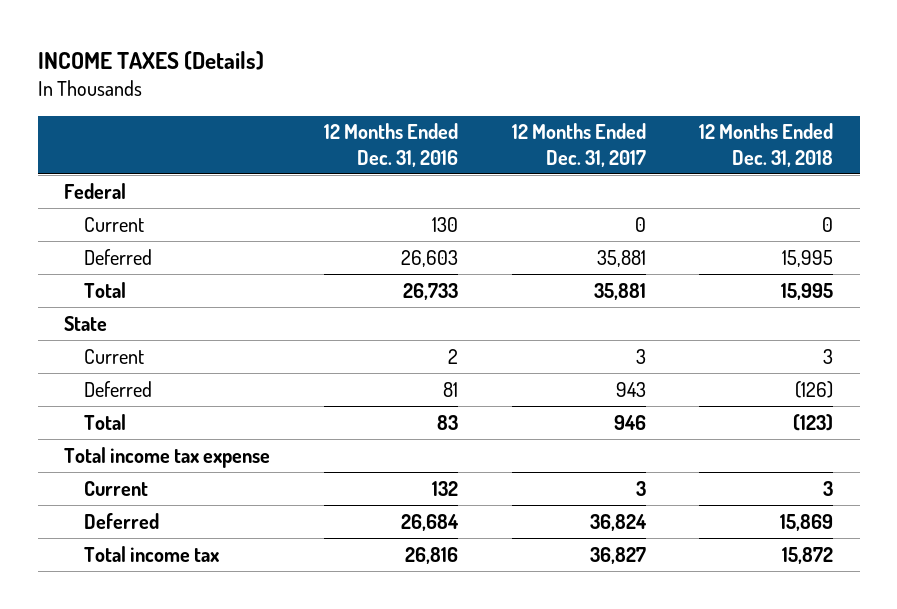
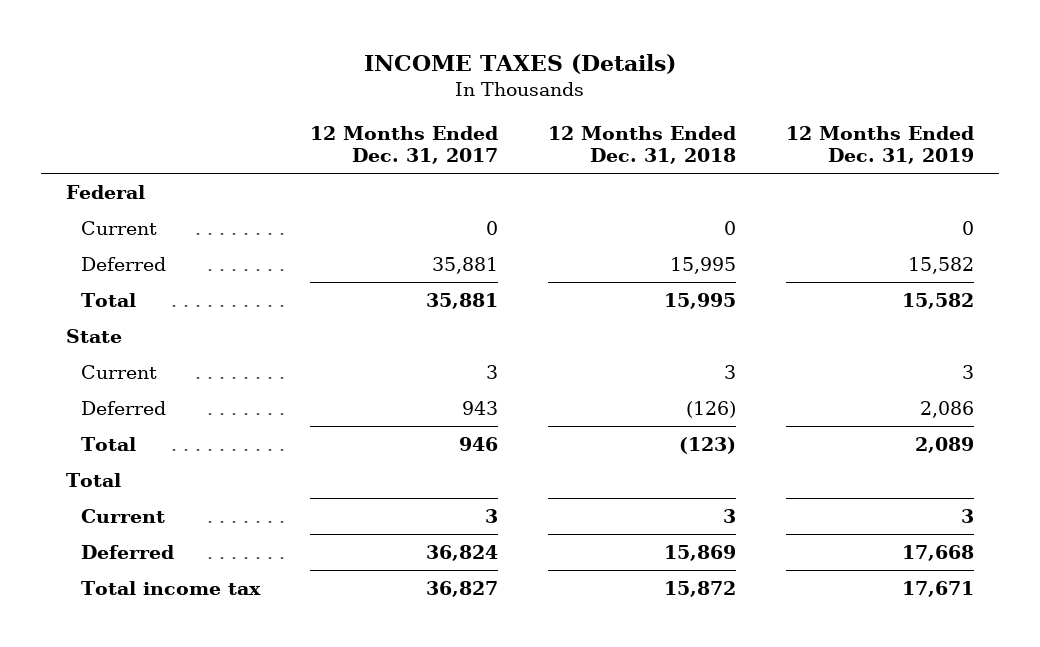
- | 12 Months Ended Dec. 31, 2016 | 12 Months Ended Dec. 31, 2017 | 12 Months Ended Dec. 31, 2018
+ | 12 Months Ended Dec. 31, 2017 | 12 Months Ended Dec. 31, 2018 | 12 Months Ended Dec. 31, 2019
- Total income tax expense
+ Total

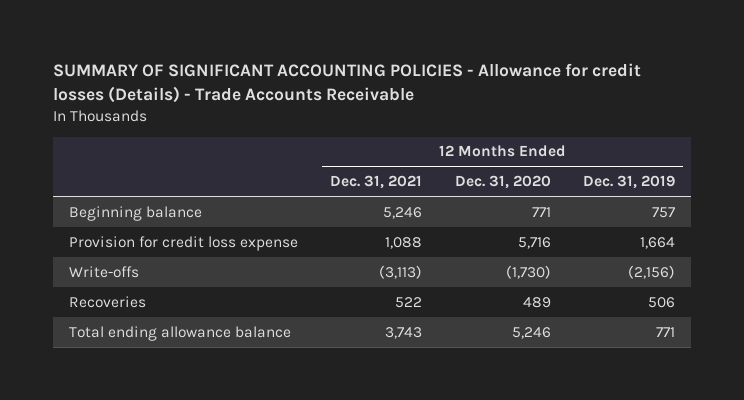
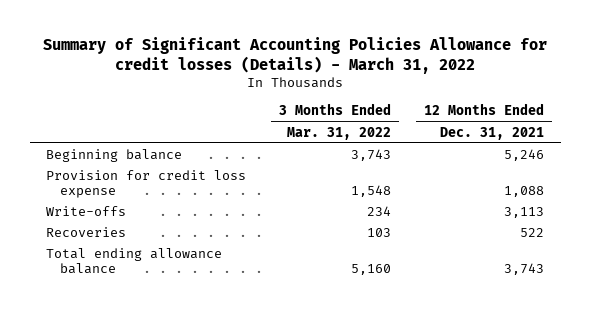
- SUMMARY OF SIGNIFICANT ACCOUNTING POLICIES - Allowance for credit losses (Details) - Trade Accounts Receivable
+ Summary of Significant Accounting Policies Allowance for credit losses (Details) - March 31, 2022
- | 12 Months Ended Dec. 31, 2021 | 12 Months Ended Dec. 31, 2020 | 12 Months Ended Dec. 31, 2019
+ | 3 Months Ended Mar. 31, 2022 | 12 Months Ended Dec. 31, 2021
- Write-offs | (3,113) | (1,730) | (2,156)
+ Write-offs | 234 | 3,113

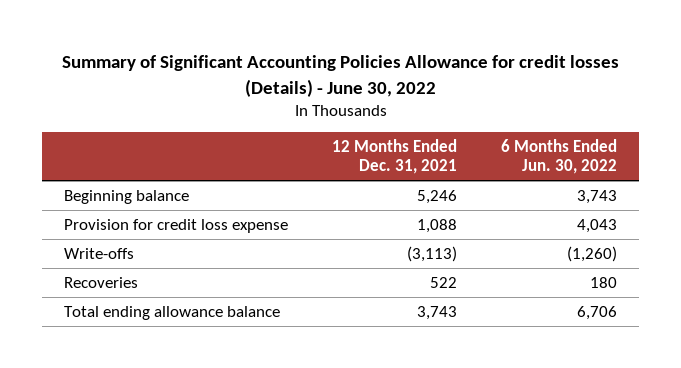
- Summary of Significant Accounting Policies Allowance for credit losses (Details) - March 31, 2022
+ Summary of Significant Accounting Policies Allowance for credit losses (Details) - June 30, 2022
- | 3 Months Ended Mar. 31, 2022 | 12 Months Ended Dec. 31, 2021
+ | 12 Months Ended Dec. 31, 2021 | 6 Months Ended Jun. 30, 2022
- Write-offs | 234 | 3,113
+ Write-offs | (3,113) | (1,260)

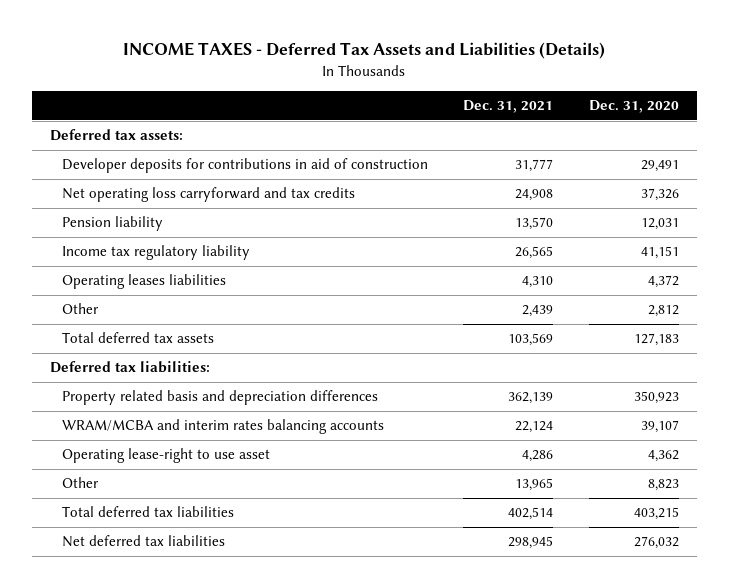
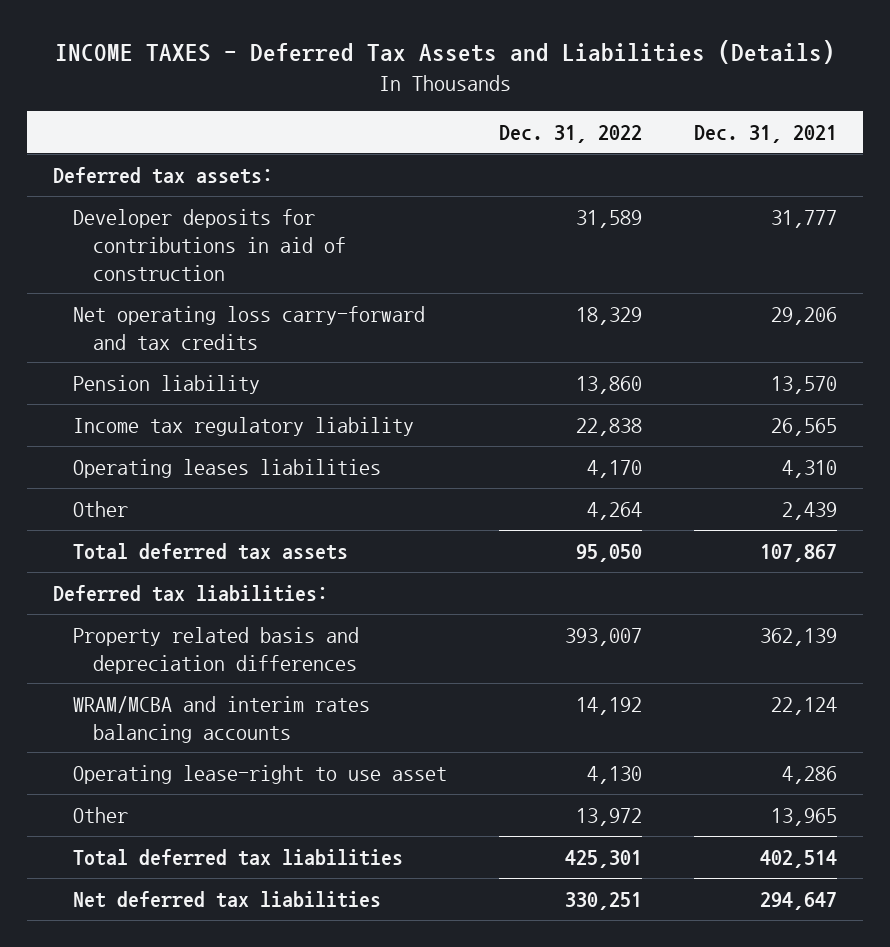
- | Dec. 31, 2021 | Dec. 31, 2020
+ | Dec. 31, 2022 | Dec. 31, 2021
- Net operating loss carryforward and tax credits | 24,908 | 37,326
+ Net operating loss carry-forward and tax credits | 18,329 | 29,206
- Total deferred tax assets | 103,569 | 127,183
+ Total deferred tax assets | 95,050 | 107,867
- Net deferred tax liabilities | 298,945 | 276,032
+ Net deferred tax liabilities | 330,251 | 294,647

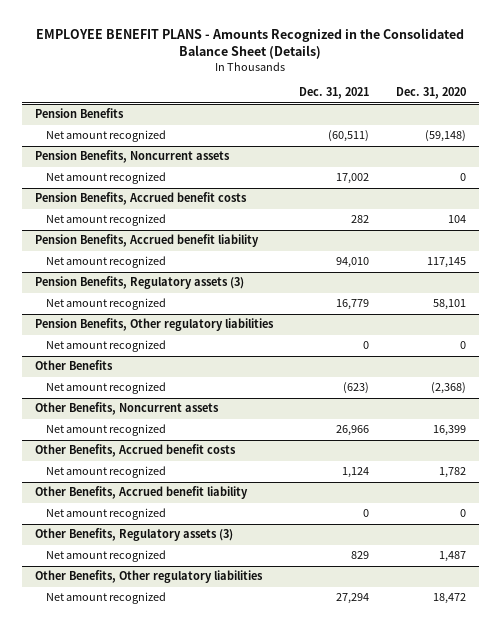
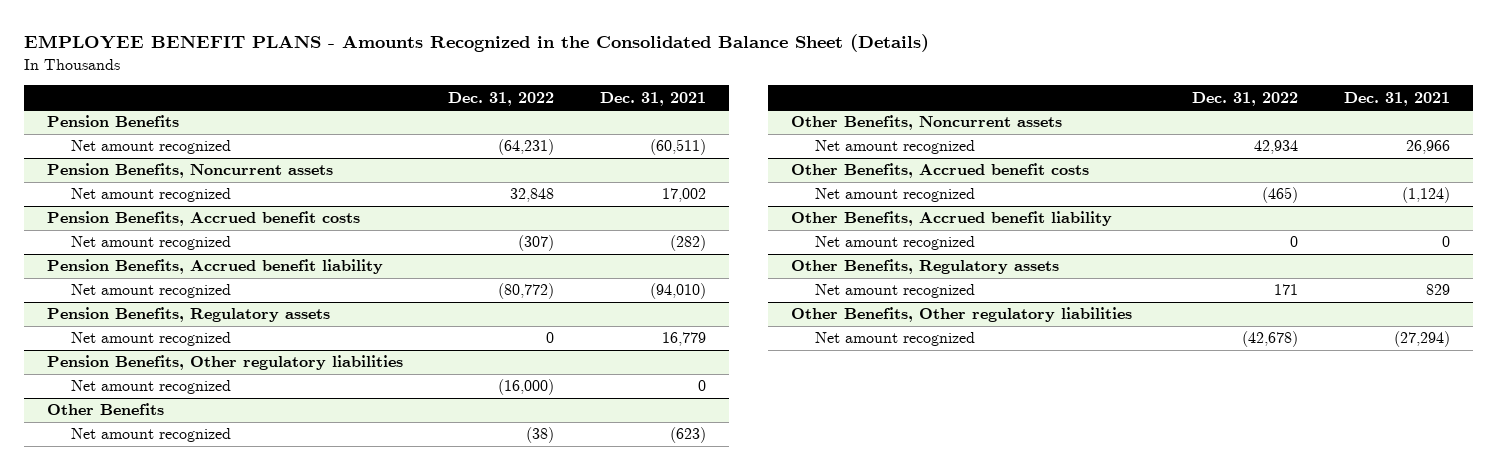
- | Dec. 31, 2021 | Dec. 31, 2020
+ | Dec. 31, 2022 | Dec. 31, 2021
@ Pension Benefits, Accrued benefit costs
- Net amount recognized | 282 | 104
+ Net amount recognized | (307) | (282)
@ Pension Benefits, Accrued benefit liability
- Net amount recognized | 94,010 | 117,145
- Pension Benefits, Regulatory assets (3)
@ Pension Benefits, Accrued benefit liability
+ Net amount recognized | (80,772) | (94,010)
+ Pension Benefits, Regulatory assets
@ Other Benefits, Accrued benefit costs
- Net amount recognized | 1,124 | 1,782
+ Net amount recognized | (465) | (1,124)
- Other Benefits, Regulatory assets (3)
+ Other Benefits, Regulatory assets
@ Other Benefits, Other regulatory liabilities
- Net amount recognized | 27,294 | 18,472
+ Net amount recognized | (42,678) | (27,294)

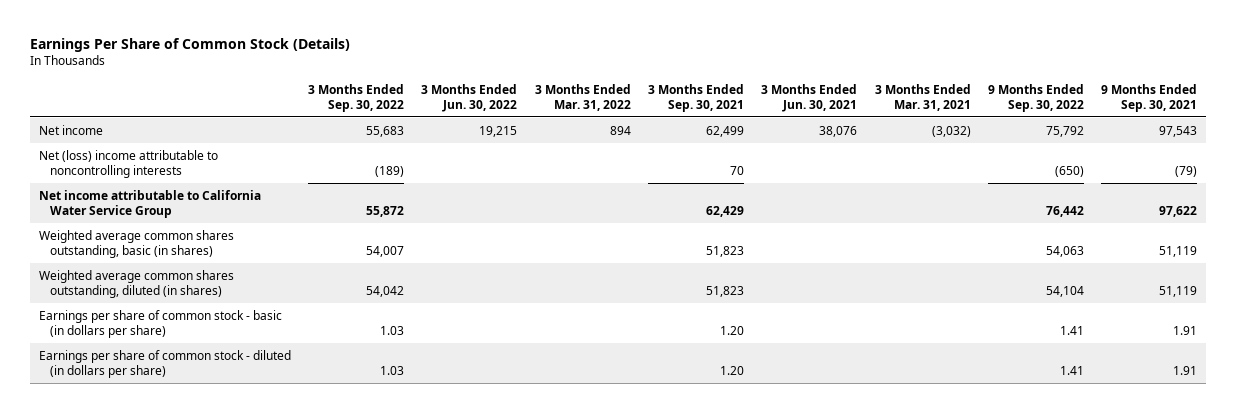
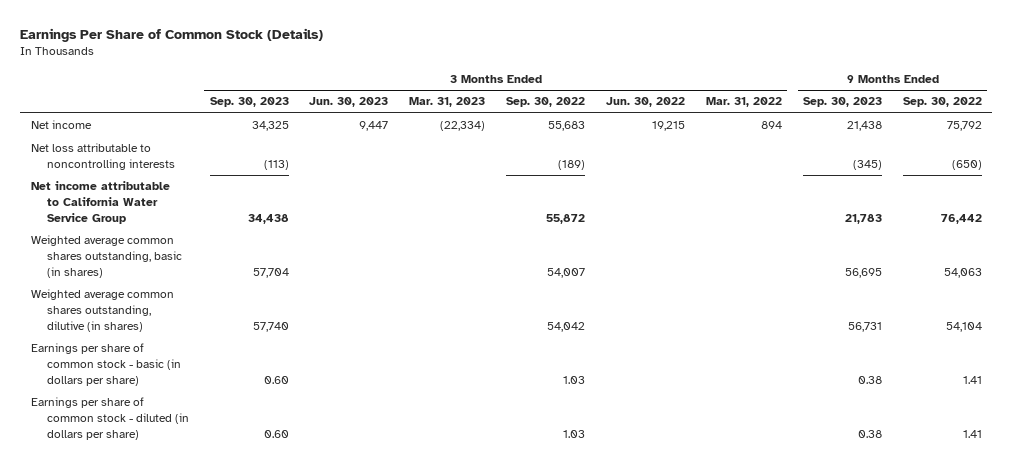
- | 3 Months Ended Sep. 30, 2022 | 3 Months Ended Jun. 30, 2022 | 3 Months Ended Mar. 31, 2022 | 3 Months Ended Sep. 30, 2021 | 3 Months Ended Jun. 30, 2021 | 3 Months Ended Mar. 31, 2021 | 9 Months Ended Sep. 30, 2022 | 9 Months Ended Sep. 30, 2021
+ | 3 Months Ended Sep. 30, 2023 | 3 Months Ended Jun. 30, 2023 | 3 Months Ended Mar. 31, 2023 | 3 Months Ended Sep. 30, 2022 | 3 Months Ended Jun. 30, 2022 | 3 Months Ended Mar. 31, 2022 | 9 Months Ended Sep. 30, 2023 | 9 Months Ended Sep. 30, 2022
- Net (loss) income attributable to noncontrolling interests | (189) | | | 70 | | | (650) | (79)
+ Net loss attributable to noncontrolling interests | (113) | | | (189) | | | (345) | (650)
- Weighted average common shares outstanding, diluted (in shares) | 54,042 | | | 51,823 | | | 54,104 | 51,119
+ Weighted average common shares outstanding, dilutive (in shares) | 57,740 | | | 54,042 | | | 56,731 | 54,104

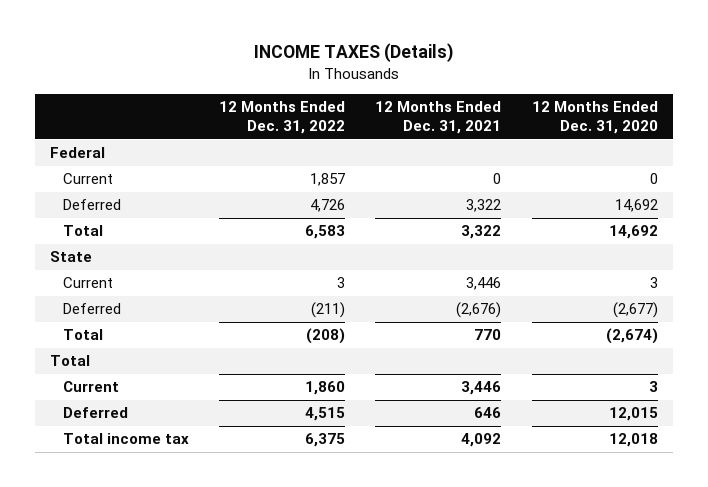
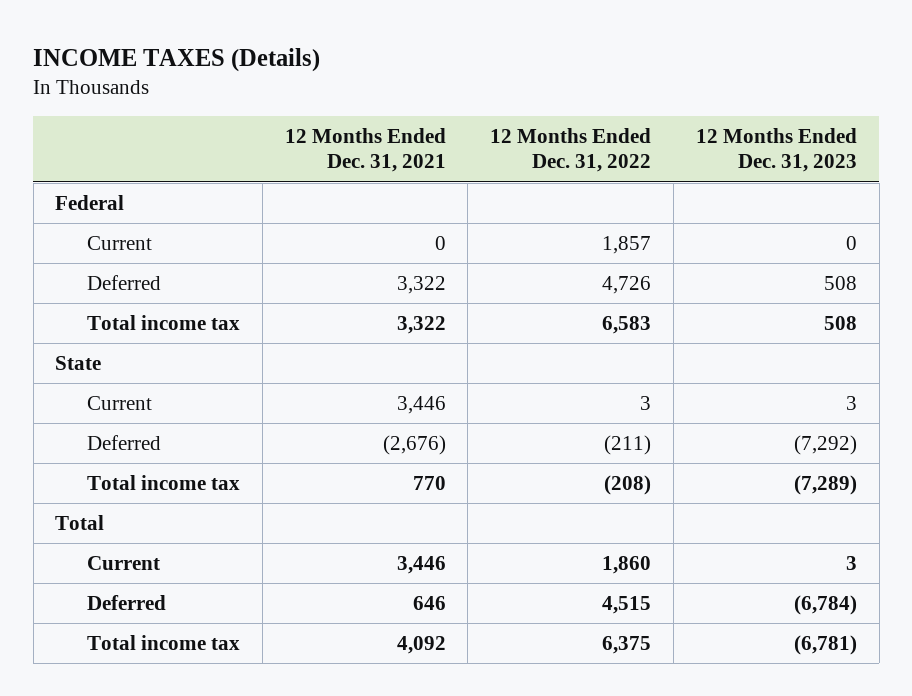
- | 12 Months Ended Dec. 31, 2022 | 12 Months Ended Dec. 31, 2021 | 12 Months Ended Dec. 31, 2020
+ | 12 Months Ended Dec. 31, 2021 | 12 Months Ended Dec. 31, 2022 | 12 Months Ended Dec. 31, 2023
- Total | 6,583 | 3,322 | 14,692
+ Total income tax | 3,322 | 6,583 | 508
- Total | (208) | 770 | (2,674)
+ Total income tax | 770 | (208) | (7,289)

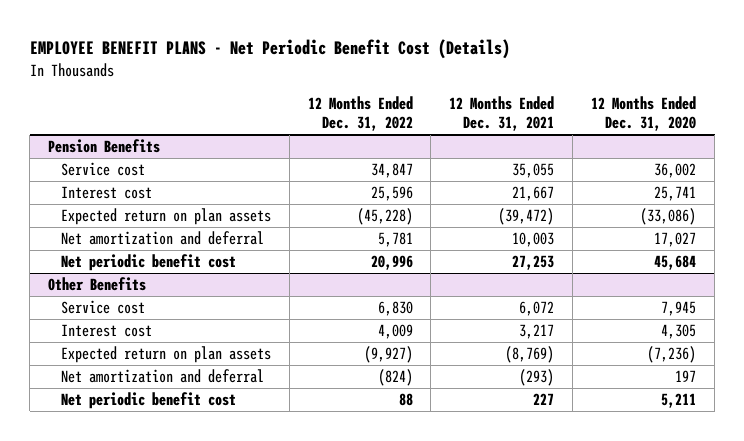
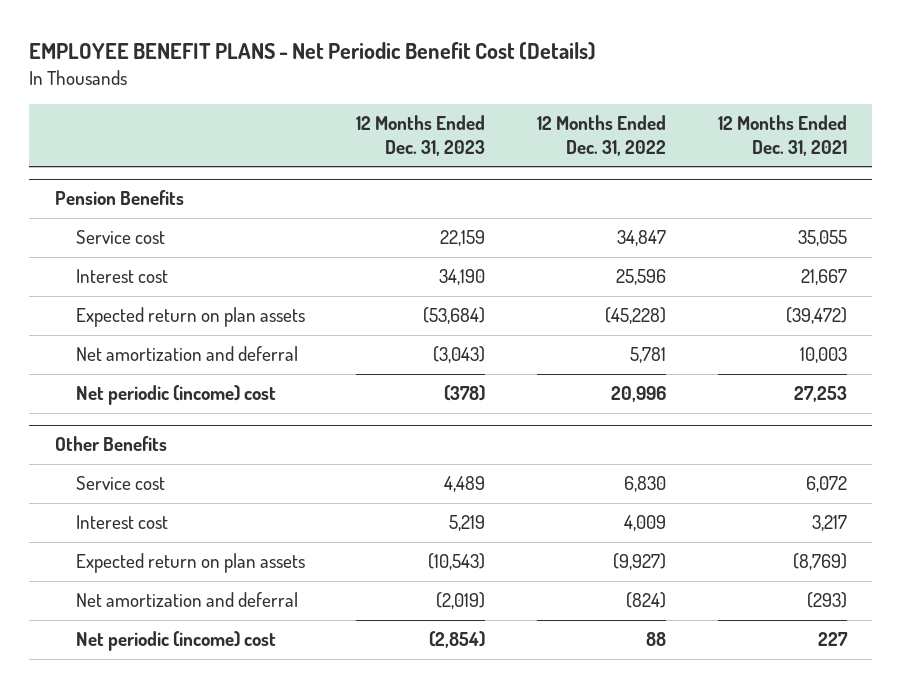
- | 12 Months Ended Dec. 31, 2022 | 12 Months Ended Dec. 31, 2021 | 12 Months Ended Dec. 31, 2020
+ | 12 Months Ended Dec. 31, 2023 | 12 Months Ended Dec. 31, 2022 | 12 Months Ended Dec. 31, 2021
@ Pension Benefits
- Net periodic benefit cost | 20,996 | 27,253 | 45,684
+ Net periodic (income) cost | (378) | 20,996 | 27,253
@ Other Benefits
- Net periodic benefit cost | 88 | 227 | 5,211
+ Net periodic (income) cost | (2,854) | 88 | 227

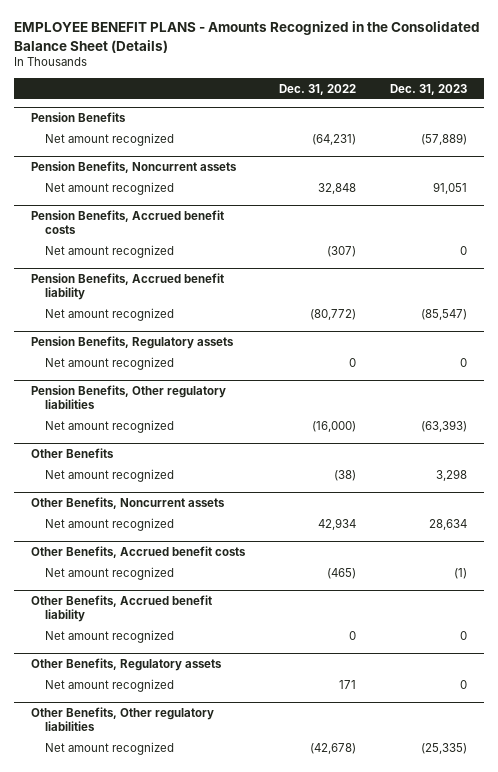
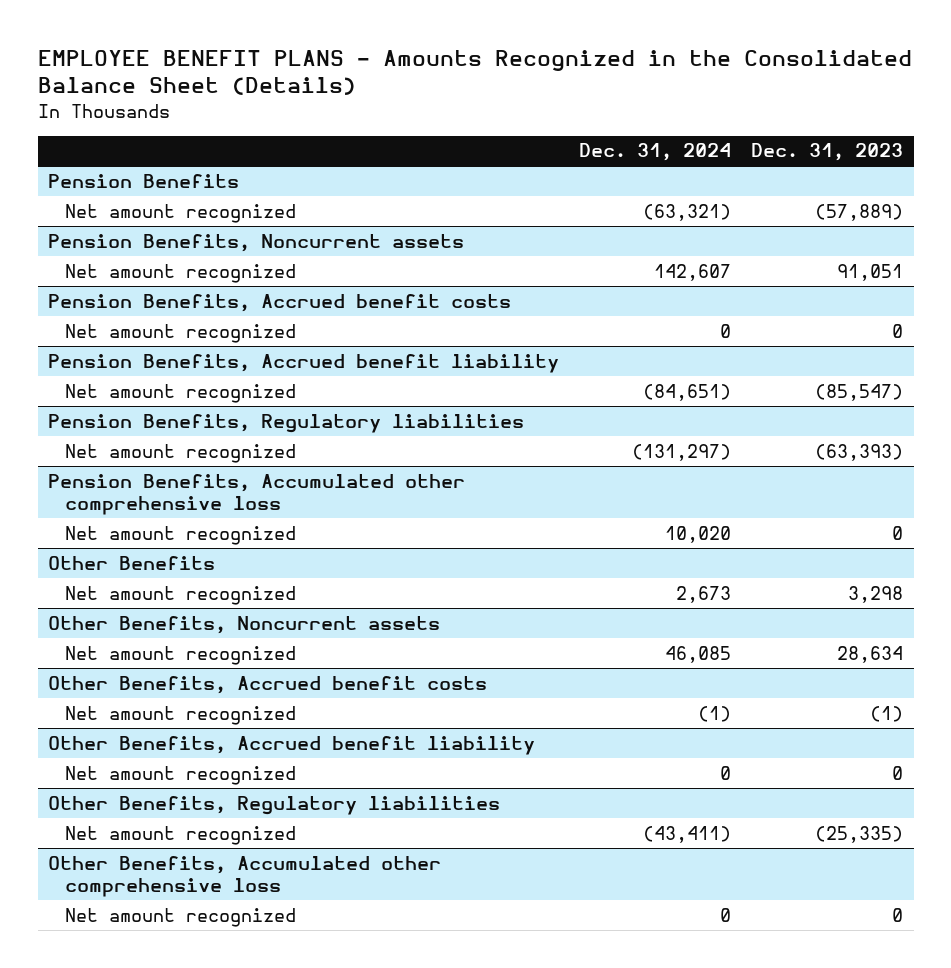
- | Dec. 31, 2022 | Dec. 31, 2023
+ | Dec. 31, 2024 | Dec. 31, 2023
- Pension Benefits, Regulatory assets
- Net amount recognized | 0 | 0
- Pension Benefits, Other regulatory liabilities
+ Pension Benefits, Regulatory liabilities
+ Pension Benefits, Accumulated other comprehensive loss
+ Net amount recognized | 10,020 | 0
- Other Benefits, Regulatory assets
- Net amount recognized | 171 | 0
- Other Benefits, Other regulatory liabilities
+ Other Benefits, Regulatory liabilities
+ Other Benefits, Accumulated other comprehensive loss
+ Net amount recognized | 0 | 0

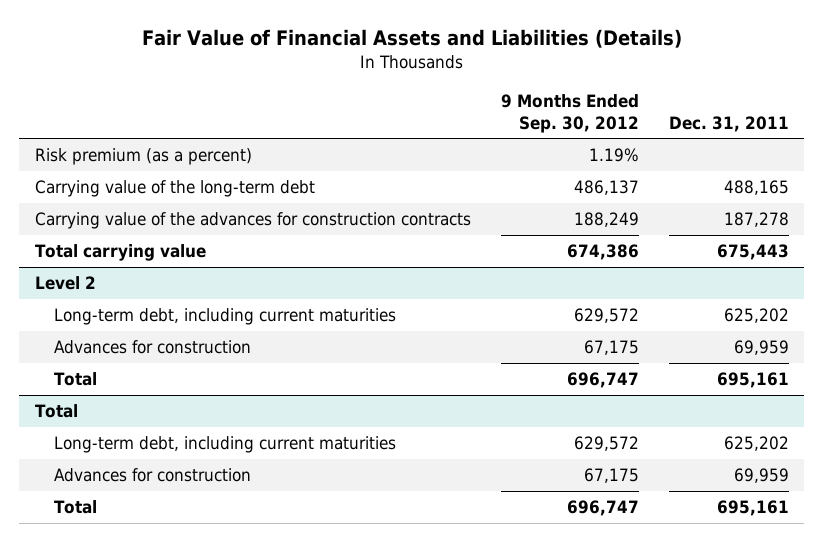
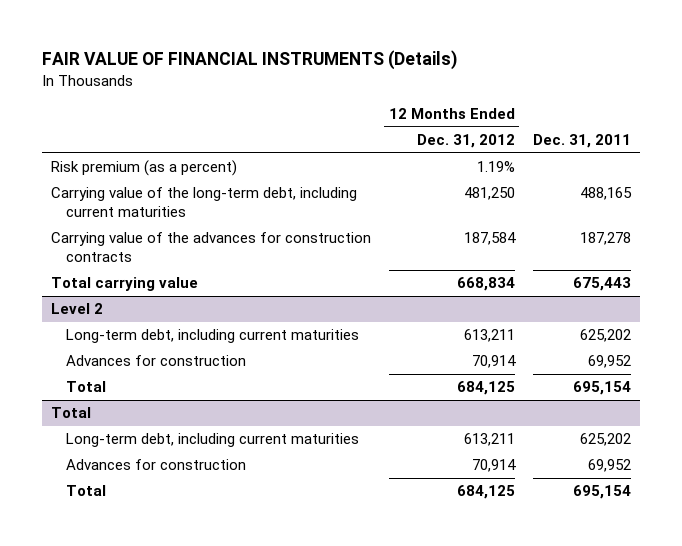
- Fair Value of Financial Assets and Liabilities (Details)
+ FAIR VALUE OF FINANCIAL INSTRUMENTS (Details)
- | 9 Months Ended Sep. 30, 2012 | Dec. 31, 2011
+ | 12 Months Ended Dec. 31, 2012 | Dec. 31, 2011
- Carrying value of the long-term debt | 486,137 | 488,165
+ Carrying value of the long-term debt, including current maturities | 481,250 | 488,165
@ Level 2
- Advances for construction | 67,175 | 69,959
- Total | 696,747 | 695,161
+ Advances for construction | 70,914 | 69,952
+ Total | 684,125 | 695,154
@ Total
- Advances for construction | 67,175 | 69,959
- Total | 696,747 | 695,161
+ Advances for construction | 70,914 | 69,952
+ Total | 684,125 | 695,154

